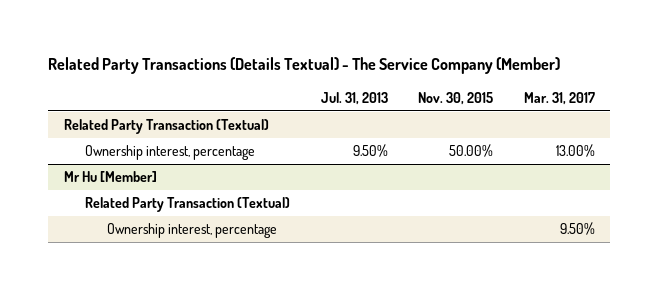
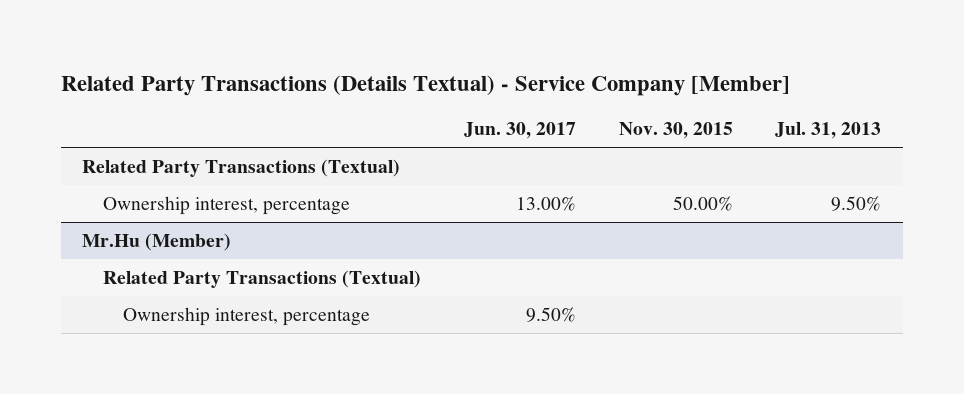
- Related Party Transactions (Details Textual) - The Service Company (Member)
+ Related Party Transactions (Details Textual) - Service Company [Member]
- | Jul. 31, 2013 | Nov. 30, 2015 | Mar. 31, 2017
+ | Jun. 30, 2017 | Nov. 30, 2015 | Jul. 31, 2013
- Related Party Transaction (Textual)
+ Related Party Transactions (Textual)
- Mr Hu [Member]
- Related Party Transaction (Textual)
+ Mr.Hu (Member)
+ Related Party Transactions (Textual)

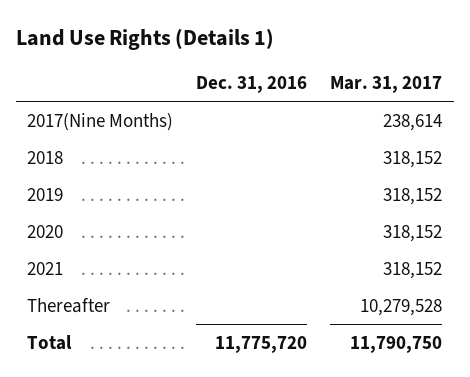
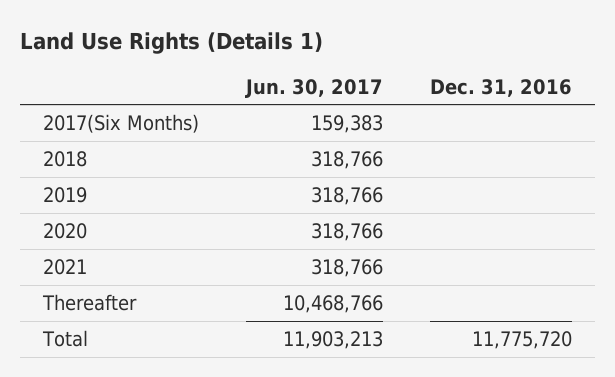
- | Dec. 31, 2016 | Mar. 31, 2017
+ | Jun. 30, 2017 | Dec. 31, 2016
- 2017(Nine Months) | | 238,614
+ 2017(Six Months) | 159,383 |

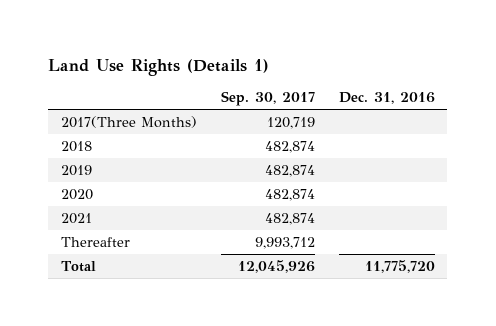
- | Jun. 30, 2017 | Dec. 31, 2016
+ | Sep. 30, 2017 | Dec. 31, 2016
- 2017(Six Months) | 159,383 |
+ 2017(Three Months) | 120,719 |

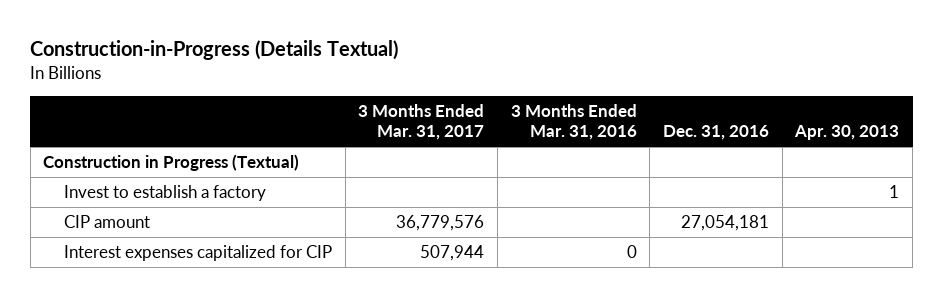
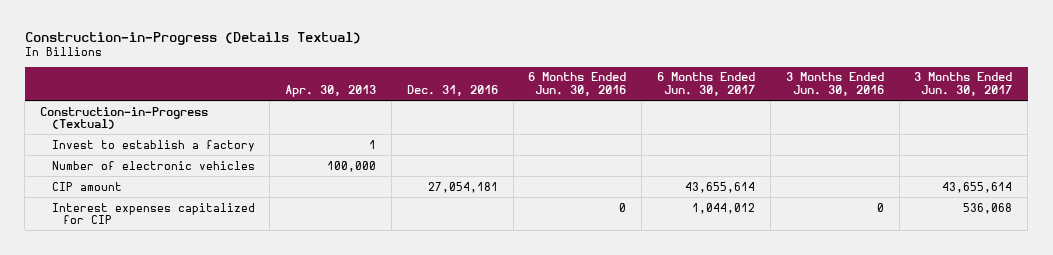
- | 3 Months Ended Mar. 31, 2017 | 3 Months Ended Mar. 31, 2016 | Dec. 31, 2016 | Apr. 30, 2013
+ | Apr. 30, 2013 | Dec. 31, 2016 | 6 Months Ended Jun. 30, 2016 | 6 Months Ended Jun. 30, 2017 | 3 Months Ended Jun. 30, 2016 | 3 Months Ended Jun. 30, 2017
- Construction in Progress (Textual)
+ Construction-in-Progress (Textual)
+ Number of electronic vehicles | 100,000 | | | | |

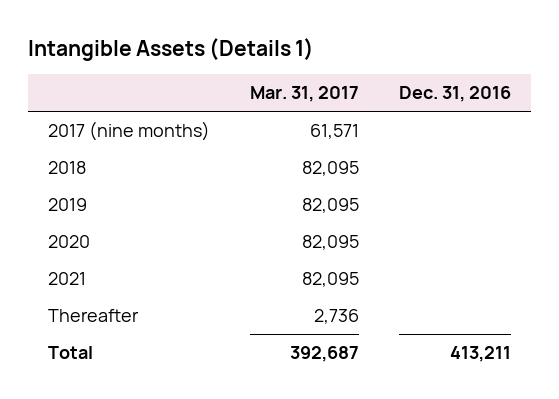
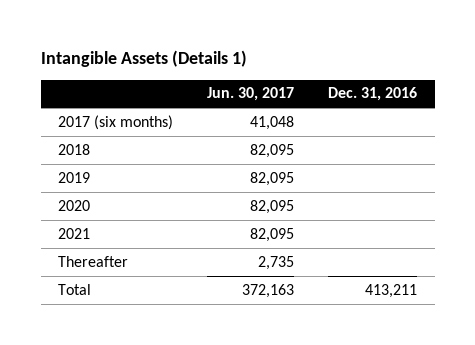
- | Mar. 31, 2017 | Dec. 31, 2016
+ | Jun. 30, 2017 | Dec. 31, 2016
- 2017 (nine months) | 61,571 |
+ 2017 (six months) | 41,048 |

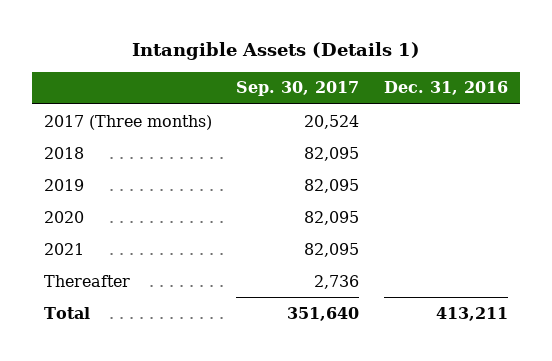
- | Jun. 30, 2017 | Dec. 31, 2016
+ | Sep. 30, 2017 | Dec. 31, 2016
- 2017 (six months) | 41,048 |
+ 2017 (Three months) | 20,524 |

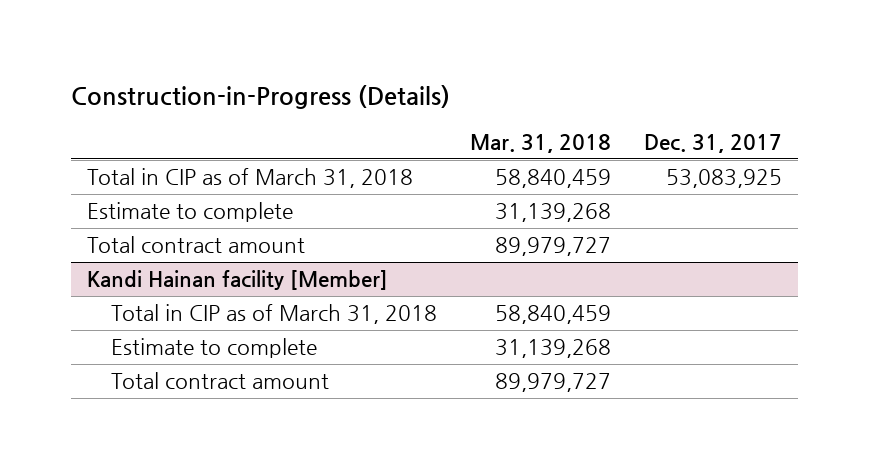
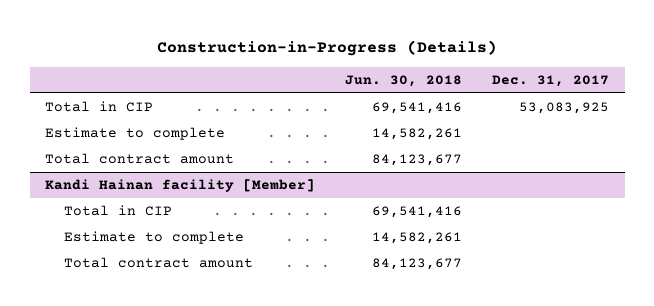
- | Mar. 31, 2018 | Dec. 31, 2017
+ | Jun. 30, 2018 | Dec. 31, 2017
- Total in CIP as of March 31, 2018 | 58,840,459 | 53,083,925
+ Total in CIP | 69,541,416 | 53,083,925
@ Kandi Hainan facility [Member]
- Total in CIP as of March 31, 2018 | 58,840,459 |
+ Total in CIP | 69,541,416 |

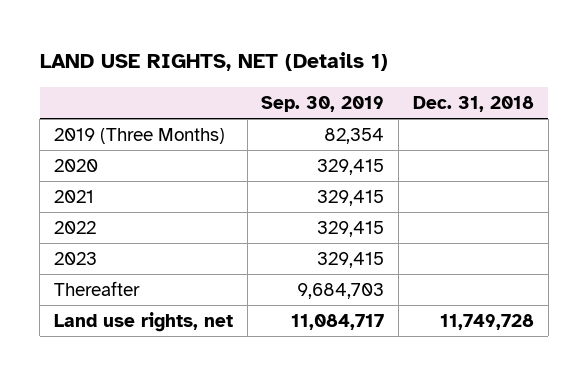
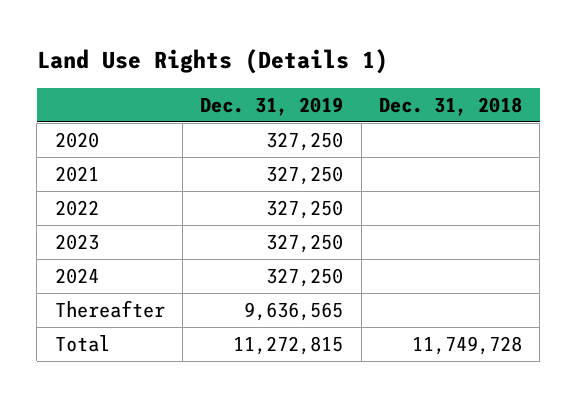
- LAND USE RIGHTS, NET (Details 1)
+ Land Use Rights (Details 1)
- | Sep. 30, 2019 | Dec. 31, 2018
+ | Dec. 31, 2019 | Dec. 31, 2018
- 2019 (Three Months) | 82,354 |
+ 2024 | 327,250 |
- Land use rights, net | 11,084,717 | 11,749,728
+ Total | 11,272,815 | 11,749,728

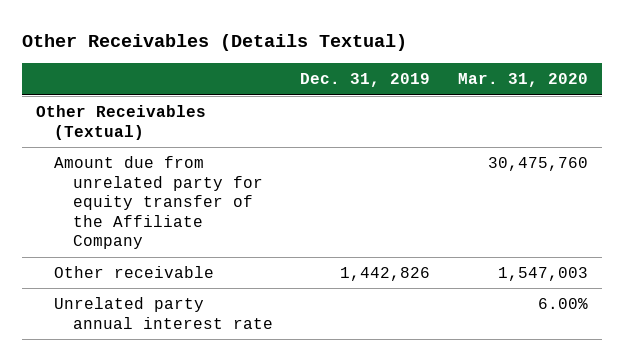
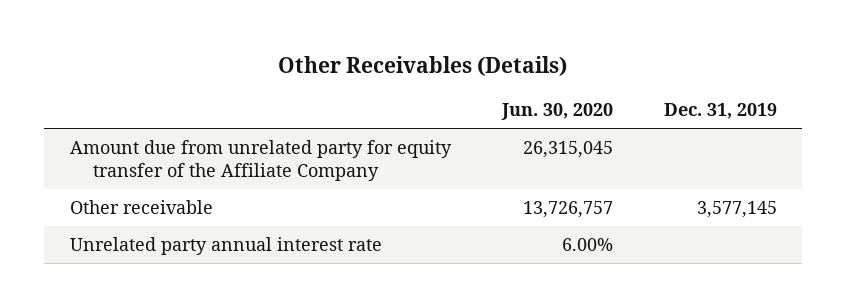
- Other Receivables (Details Textual)
+ Other Receivables (Details)
- | Dec. 31, 2019 | Mar. 31, 2020
+ | Jun. 30, 2020 | Dec. 31, 2019
- Other Receivables (Textual)
- Other receivable | 1,442,826 | 1,547,003
+ Other receivable | 13,726,757 | 3,577,145

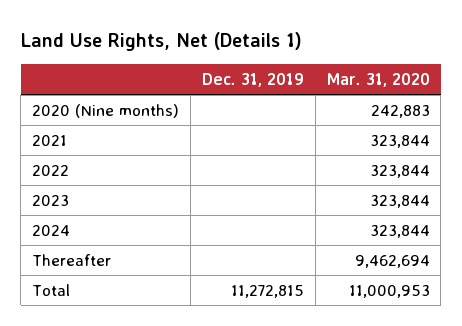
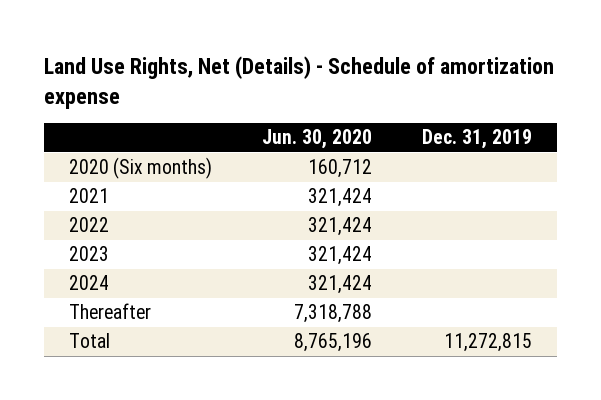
- Land Use Rights, Net (Details 1)
+ Land Use Rights, Net (Details) - Schedule of amortization expense
- | Dec. 31, 2019 | Mar. 31, 2020
+ | Jun. 30, 2020 | Dec. 31, 2019
- 2020 (Nine months) | | 242,883
+ 2020 (Six months) | 160,712 |

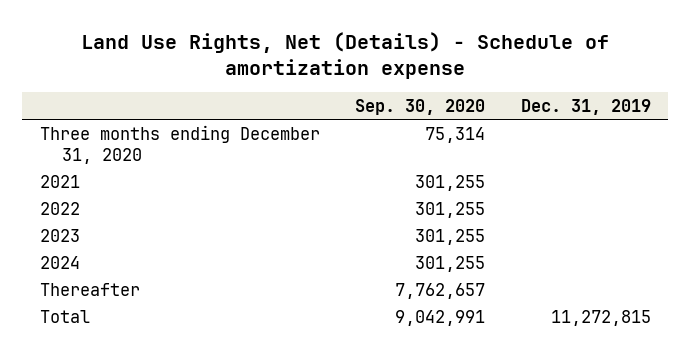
- | Jun. 30, 2020 | Dec. 31, 2019
+ | Sep. 30, 2020 | Dec. 31, 2019
- 2020 (Six months) | 160,712 |
+ Three months ending December 31, 2020 | 75,314 |

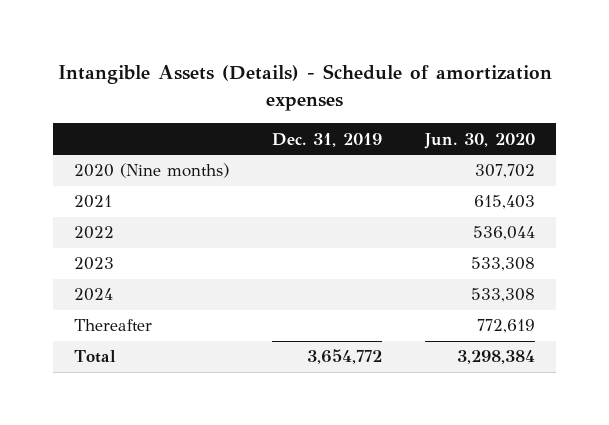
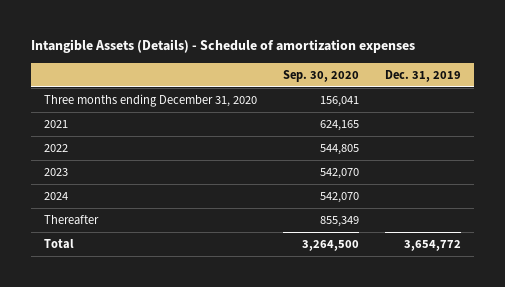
- | Dec. 31, 2019 | Jun. 30, 2020
+ | Sep. 30, 2020 | Dec. 31, 2019
- 2020 (Nine months) | | 307,702
+ Three months ending December 31, 2020 | 156,041 |

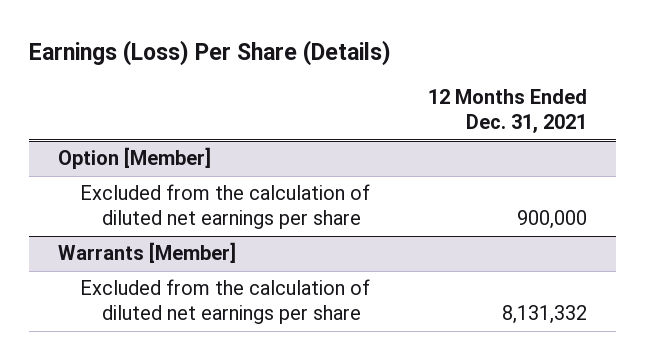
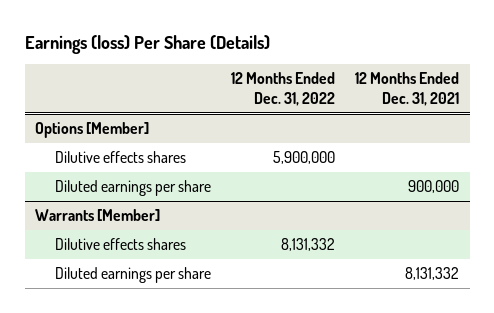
- Earnings (Loss) Per Share (Details)
+ Earnings (loss) Per Share (Details)
- | 12 Months Ended Dec. 31, 2021
+ | 12 Months Ended Dec. 31, 2022 | 12 Months Ended Dec. 31, 2021
- Option [Member]
- Excluded from the calculation of diluted net earnings per share | 900,000
+ Options [Member]
+ Dilutive effects shares | 5,900,000 |
+ Diluted earnings per share | | 900,000
@ Warrants [Member]
- Excluded from the calculation of diluted net earnings per share | 8,131,332
+ Dilutive effects shares | 8,131,332 |
+ Diluted earnings per share | | 8,131,332

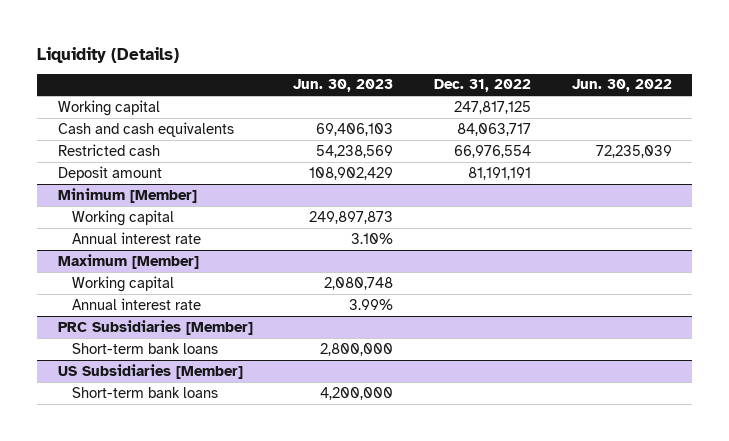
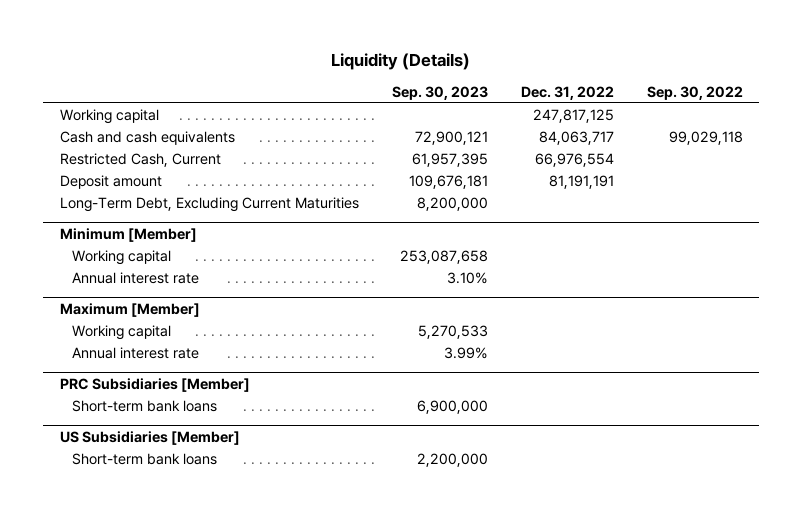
- | Jun. 30, 2023 | Dec. 31, 2022 | Jun. 30, 2022
+ | Sep. 30, 2023 | Dec. 31, 2022 | Sep. 30, 2022
- Restricted cash | 54,238,569 | 66,976,554 | 72,235,039
+ Restricted Cash, Current | 61,957,395 | 66,976,554 |
+ Long-Term Debt, Excluding Current Maturities | 8,200,000 | |

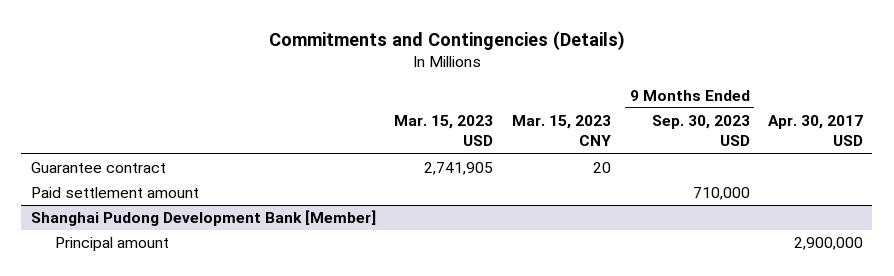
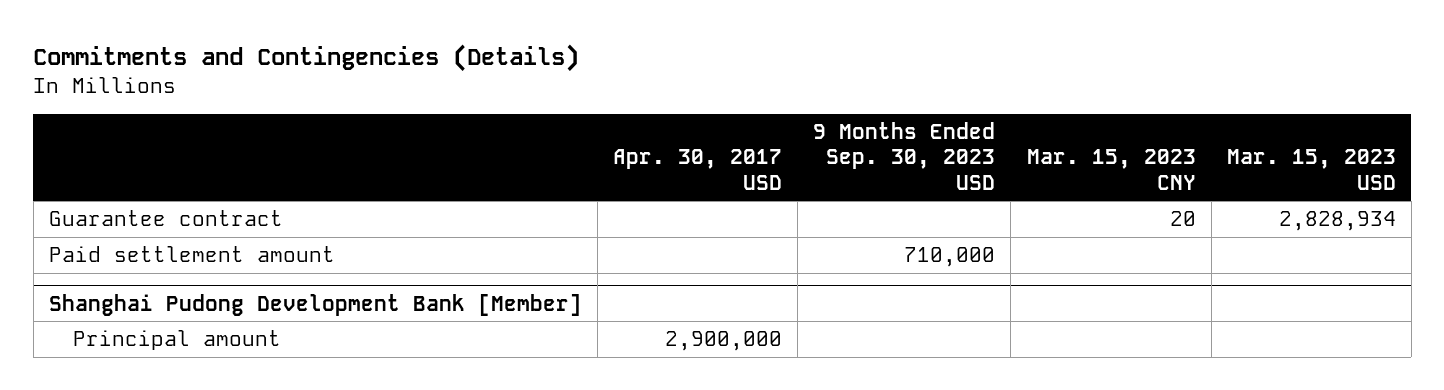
- | Mar. 15, 2023 USD | Mar. 15, 2023 CNY | 9 Months Ended Sep. 30, 2023 USD | Apr. 30, 2017 USD
+ | Apr. 30, 2017 USD | 9 Months Ended Sep. 30, 2023 USD | Mar. 15, 2023 CNY | Mar. 15, 2023 USD
- Guarantee contract | 2,741,905 | 20 | |
+ Guarantee contract | | | 20 | 2,828,934

